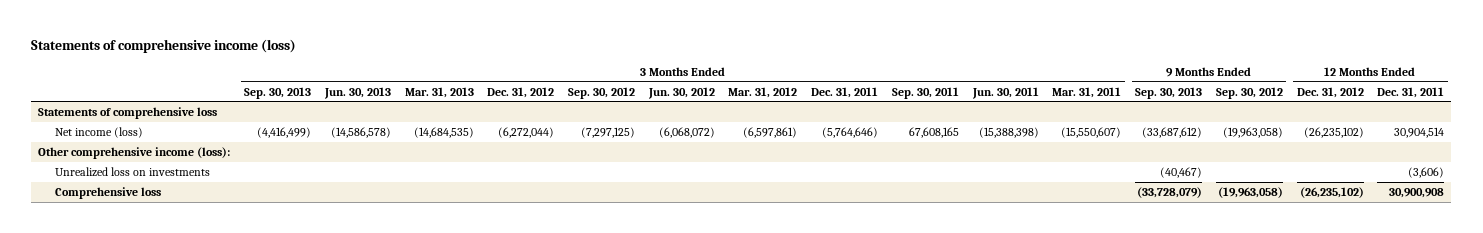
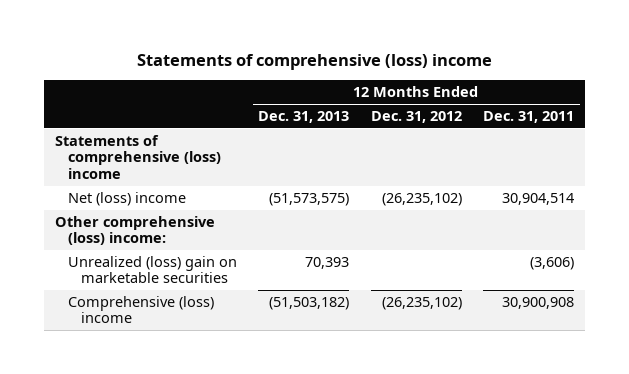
- Statements of comprehensive income (loss)
+ Statements of comprehensive (loss) income
- | 3 Months Ended Sep. 30, 2013 | 3 Months Ended Jun. 30, 2013 | 3 Months Ended Mar. 31, 2013 | 3 Months Ended Dec. 31, 2012 | 3 Months Ended Sep. 30, 2012 | 3 Months Ended Jun. 30, 2012 | 3 Months Ended Mar. 31, 2012 | 3 Months Ended Dec. 31, 2011 | 3 Months Ended Sep. 30, 2011 | 3 Months Ended Jun. 30, 2011 | 3 Months Ended Mar. 31, 2011 | 9 Months Ended Sep. 30, 2013 | 9 Months Ended Sep. 30, 2012 | 12 Months Ended Dec. 31, 2012 | 12 Months Ended Dec. 31, 2011
+ | 12 Months Ended Dec. 31, 2013 | 12 Months Ended Dec. 31, 2012 | 12 Months Ended Dec. 31, 2011
- Statements of comprehensive loss
- Net income (loss) | (4,416,499) | (14,586,578) | (14,684,535) | (6,272,044) | (7,297,125) | (6,068,072) | (6,597,861) | (5,764,646) | 67,608,165 | (15,388,398) | (15,550,607) | (33,687,612) | (19,963,058) | (26,235,102) | 30,904,514
- Other comprehensive income (loss):
- Unrealized loss on investments | | | | | | | | | | | | (40,467) | | | (3,606)
- Comprehensive loss | | | | | | | | | | | | (33,728,079) | (19,963,058) | (26,235,102) | 30,900,908
+ Statements of comprehensive (loss) income
+ Net (loss) income | (51,573,575) | (26,235,102) | 30,904,514
+ Other comprehensive (loss) income:
+ Unrealized (loss) gain on marketable securities | 70,393 | | (3,606)
+ Comprehensive (loss) income | (51,503,182) | (26,235,102) | 30,900,908

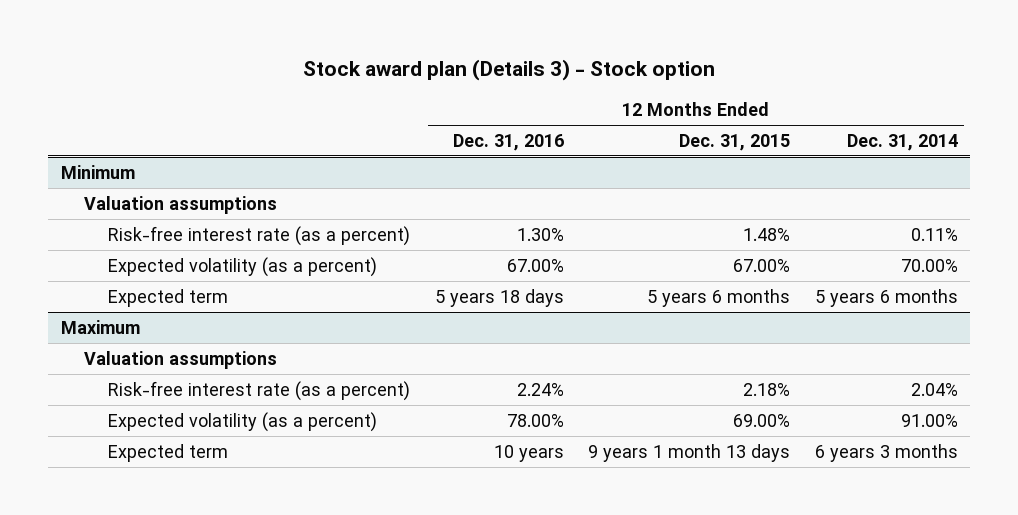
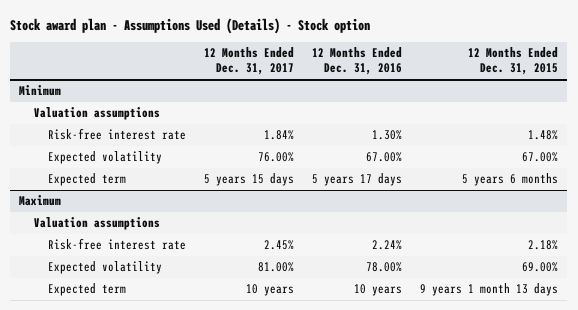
- Stock award plan (Details 3) - Stock option
+ Stock award plan - Assumptions Used (Details) - Stock option
- | 12 Months Ended Dec. 31, 2016 | 12 Months Ended Dec. 31, 2015 | 12 Months Ended Dec. 31, 2014
+ | 12 Months Ended Dec. 31, 2017 | 12 Months Ended Dec. 31, 2016 | 12 Months Ended Dec. 31, 2015
@ Minimum
- Risk-free interest rate (as a percent) | 1.30% | 1.48% | 0.11%
- Expected volatility (as a percent) | 67.00% | 67.00% | 70.00%
- Expected term | 5 years 18 days | 5 years 6 months | 5 years 6 months
+ Risk-free interest rate | 1.84% | 1.30% | 1.48%
+ Expected volatility | 76.00% | 67.00% | 67.00%
+ Expected term | 5 years 15 days | 5 years 17 days | 5 years 6 months
@ Maximum
- Risk-free interest rate (as a percent) | 2.24% | 2.18% | 2.04%
- Expected volatility (as a percent) | 78.00% | 69.00% | 91.00%
+ Risk-free interest rate | 2.45% | 2.24% | 2.18%
+ Expected volatility | 81.00% | 78.00% | 69.00%

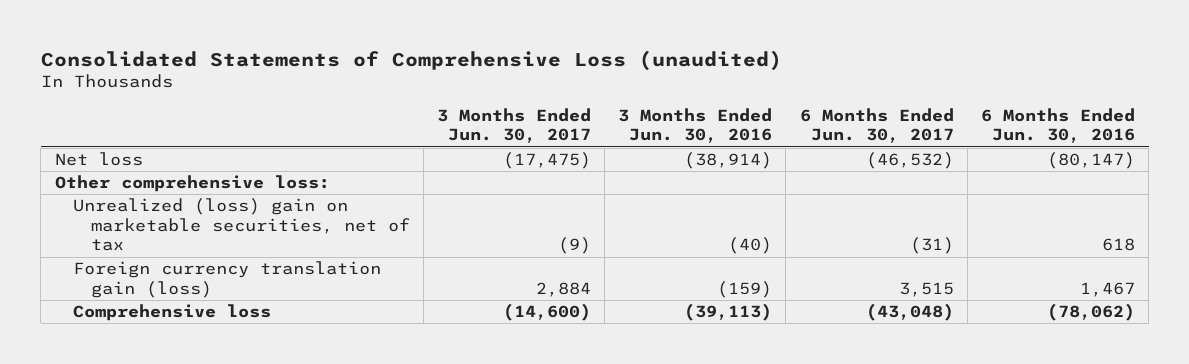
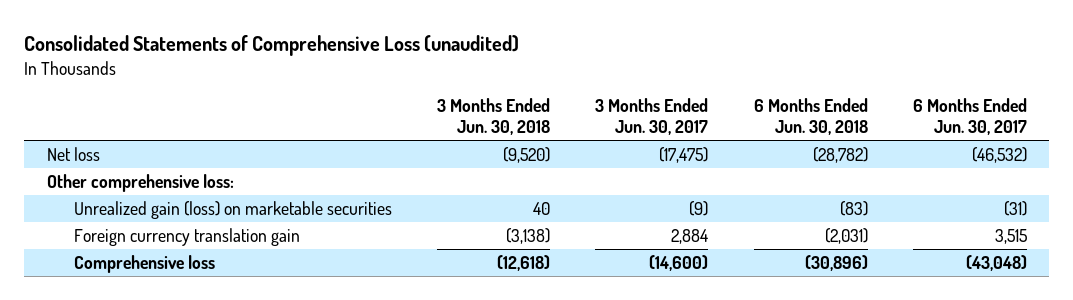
- | 3 Months Ended Jun. 30, 2017 | 3 Months Ended Jun. 30, 2016 | 6 Months Ended Jun. 30, 2017 | 6 Months Ended Jun. 30, 2016
+ | 3 Months Ended Jun. 30, 2018 | 3 Months Ended Jun. 30, 2017 | 6 Months Ended Jun. 30, 2018 | 6 Months Ended Jun. 30, 2017
- Unrealized (loss) gain on marketable securities, net of tax | (9) | (40) | (31) | 618
- Foreign currency translation gain (loss) | 2,884 | (159) | 3,515 | 1,467
+ Unrealized gain (loss) on marketable securities | 40 | (9) | (83) | (31)
+ Foreign currency translation gain | (3,138) | 2,884 | (2,031) | 3,515

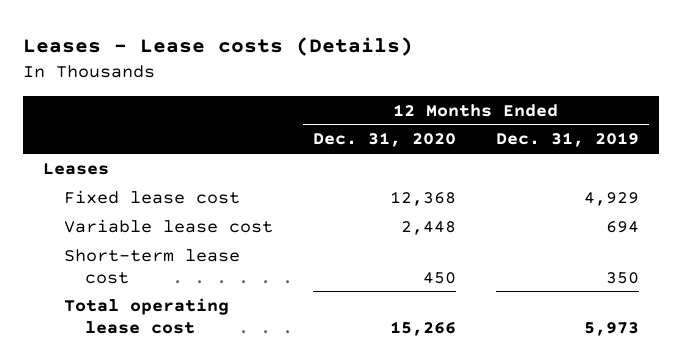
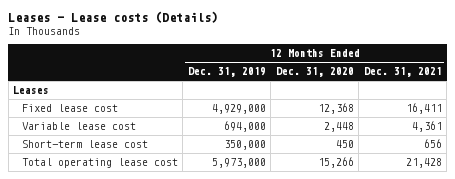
- | 12 Months Ended Dec. 31, 2020 | 12 Months Ended Dec. 31, 2019
+ | 12 Months Ended Dec. 31, 2019 | 12 Months Ended Dec. 31, 2020 | 12 Months Ended Dec. 31, 2021
- Fixed lease cost | 12,368 | 4,929
- Variable lease cost | 2,448 | 694
- Short-term lease cost | 450 | 350
- Total operating lease cost | 15,266 | 5,973
+ Fixed lease cost | 4,929,000 | 12,368 | 16,411
+ Variable lease cost | 694,000 | 2,448 | 4,361
+ Short-term lease cost | 350,000 | 450 | 656
+ Total operating lease cost | 5,973,000 | 15,266 | 21,428

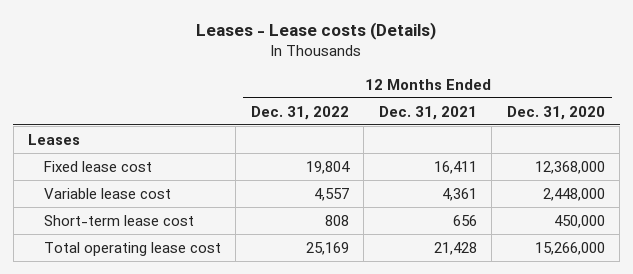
- | 12 Months Ended Dec. 31, 2019 | 12 Months Ended Dec. 31, 2020 | 12 Months Ended Dec. 31, 2021
+ | 12 Months Ended Dec. 31, 2022 | 12 Months Ended Dec. 31, 2021 | 12 Months Ended Dec. 31, 2020
- Fixed lease cost | 4,929,000 | 12,368 | 16,411
- Variable lease cost | 694,000 | 2,448 | 4,361
- Short-term lease cost | 350,000 | 450 | 656
- Total operating lease cost | 5,973,000 | 15,266 | 21,428
+ Fixed lease cost | 19,804 | 16,411 | 12,368,000
+ Variable lease cost | 4,557 | 4,361 | 2,448,000
+ Short-term lease cost | 808 | 656 | 450,000
+ Total operating lease cost | 25,169 | 21,428 | 15,266,000

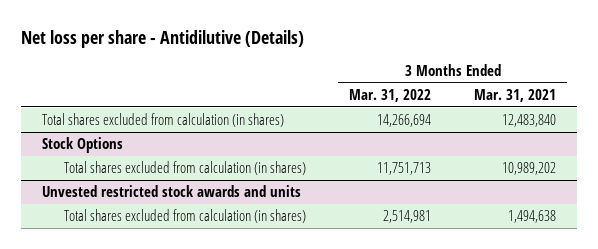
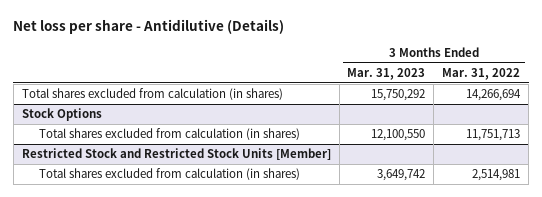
- | 3 Months Ended Mar. 31, 2022 | 3 Months Ended Mar. 31, 2021
+ | 3 Months Ended Mar. 31, 2023 | 3 Months Ended Mar. 31, 2022
- Unvested restricted stock awards and units
+ Restricted Stock and Restricted Stock Units [Member]

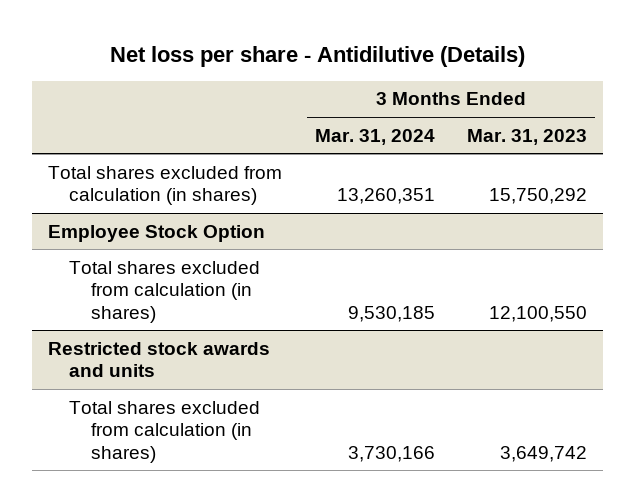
- | 3 Months Ended Mar. 31, 2023 | 3 Months Ended Mar. 31, 2022
+ | 3 Months Ended Mar. 31, 2024 | 3 Months Ended Mar. 31, 2023
- Stock Options
+ Employee Stock Option
- Restricted Stock and Restricted Stock Units [Member]
+ Restricted stock awards and units

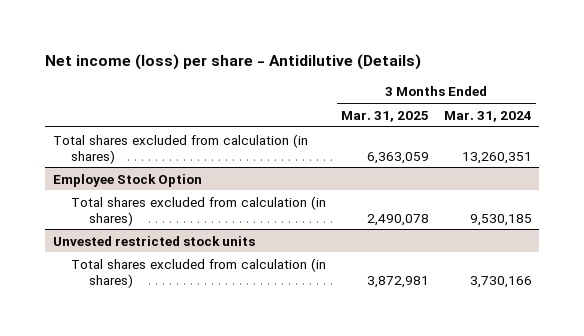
- Net loss per share - Antidilutive (Details)
+ Net income (loss) per share - Antidilutive (Details)
- | 3 Months Ended Mar. 31, 2024 | 3 Months Ended Mar. 31, 2023
+ | 3 Months Ended Mar. 31, 2025 | 3 Months Ended Mar. 31, 2024
- Restricted stock awards and units
+ Unvested restricted stock units

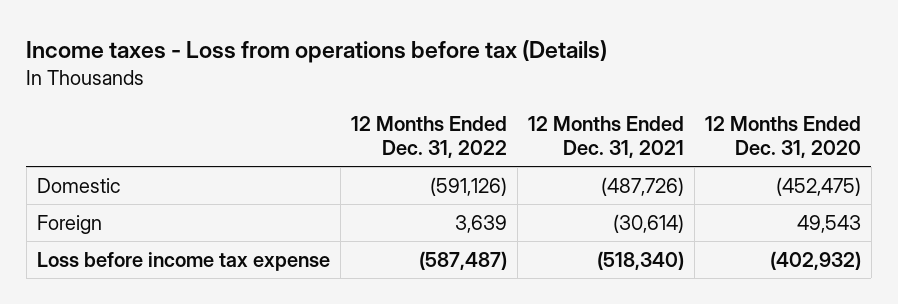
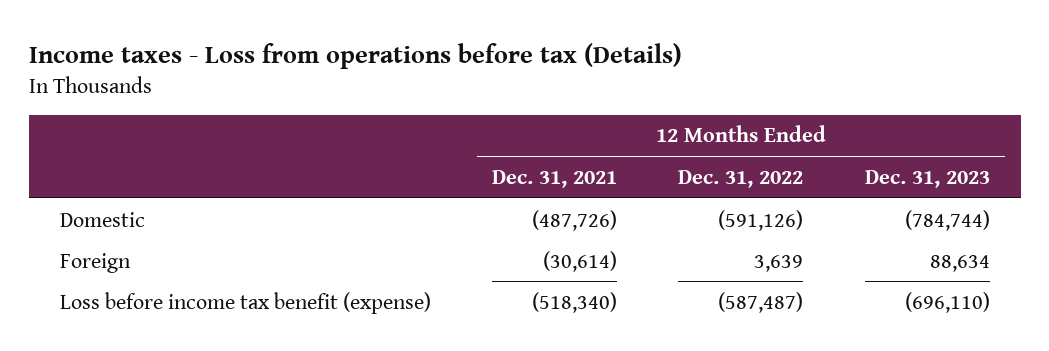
- | 12 Months Ended Dec. 31, 2022 | 12 Months Ended Dec. 31, 2021 | 12 Months Ended Dec. 31, 2020
+ | 12 Months Ended Dec. 31, 2021 | 12 Months Ended Dec. 31, 2022 | 12 Months Ended Dec. 31, 2023
- Loss before income tax expense | (587,487) | (518,340) | (402,932)
+ Loss before income tax benefit (expense) | (518,340) | (587,487) | (696,110)

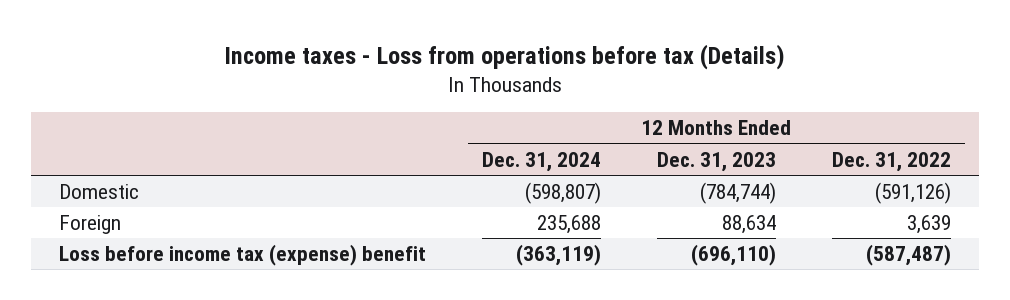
- | 12 Months Ended Dec. 31, 2021 | 12 Months Ended Dec. 31, 2022 | 12 Months Ended Dec. 31, 2023
+ | 12 Months Ended Dec. 31, 2024 | 12 Months Ended Dec. 31, 2023 | 12 Months Ended Dec. 31, 2022
- Loss before income tax benefit (expense) | (518,340) | (587,487) | (696,110)
+ Loss before income tax (expense) benefit | (363,119) | (696,110) | (587,487)

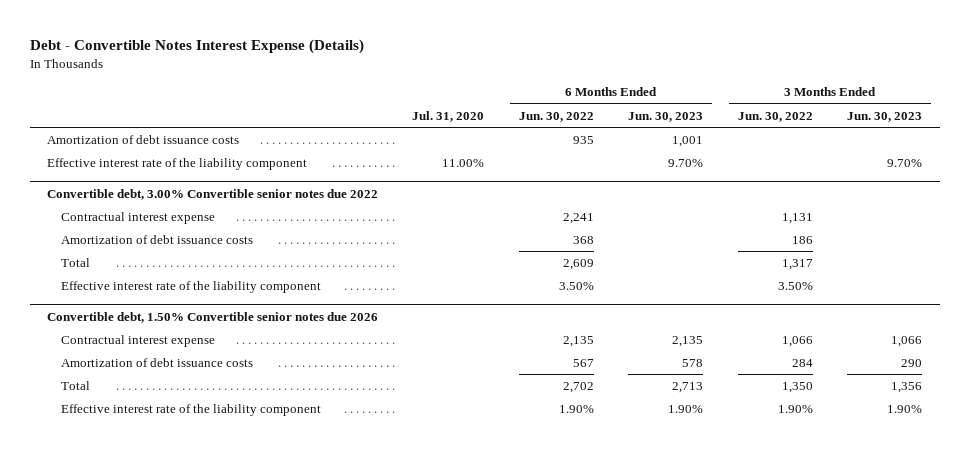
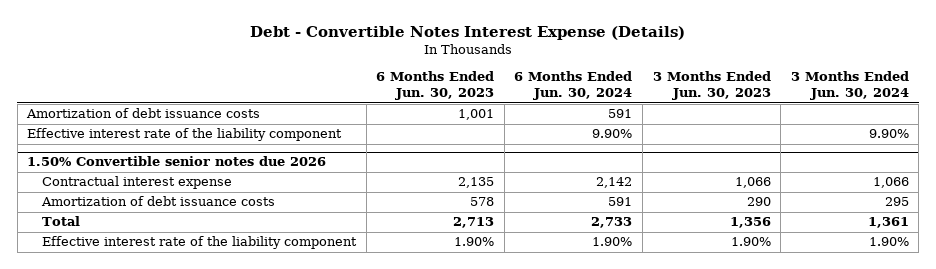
- | Jul. 31, 2020 | 6 Months Ended Jun. 30, 2022 | 6 Months Ended Jun. 30, 2023 | 3 Months Ended Jun. 30, 2022 | 3 Months Ended Jun. 30, 2023
+ | 6 Months Ended Jun. 30, 2023 | 6 Months Ended Jun. 30, 2024 | 3 Months Ended Jun. 30, 2023 | 3 Months Ended Jun. 30, 2024
- Effective interest rate of the liability component | 11.00% | | 9.70% | | 9.70%
- Convertible debt, 3.00% Convertible senior notes due 2022
- Contractual interest expense | | 2,241 | | 1,131 |
- Amortization of debt issuance costs | | 368 | | 186 |
- Total | | 2,609 | | 1,317 |
- Convertible debt, 1.50% Convertible senior notes due 2026
+ 1.50% Convertible senior notes due 2026

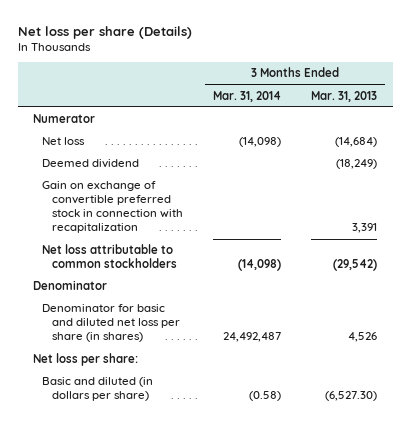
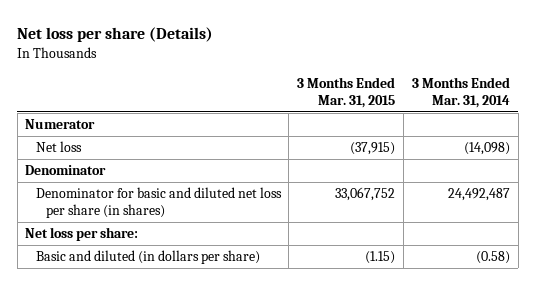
- | 3 Months Ended Mar. 31, 2014 | 3 Months Ended Mar. 31, 2013
+ | 3 Months Ended Mar. 31, 2015 | 3 Months Ended Mar. 31, 2014
- Deemed dividend | | (18,249)
- Gain on exchange of convertible preferred stock in connection with recapitalization | | 3,391
- Net loss attributable to common stockholders | (14,098) | (29,542)

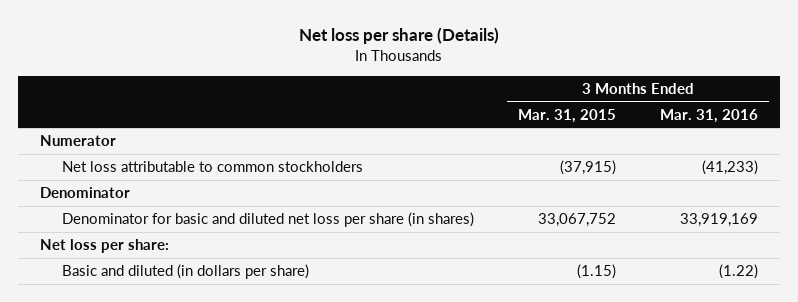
- | 3 Months Ended Mar. 31, 2015 | 3 Months Ended Mar. 31, 2014
+ | 3 Months Ended Mar. 31, 2015 | 3 Months Ended Mar. 31, 2016
- Net loss | (37,915) | (14,098)
+ Net loss attributable to common stockholders | (37,915) | (41,233)

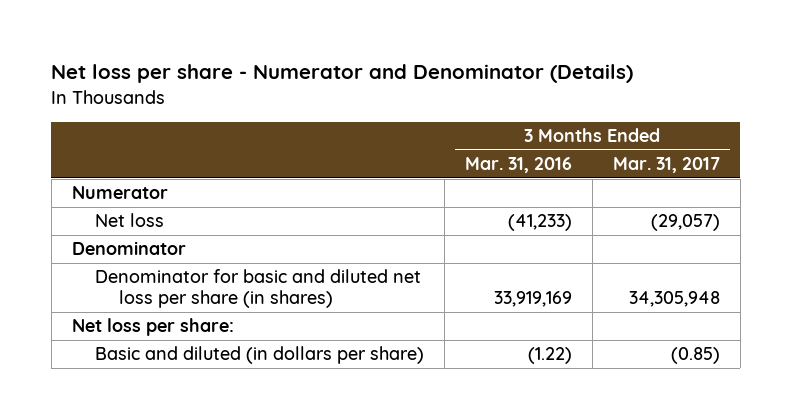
- Net loss per share (Details)
+ Net loss per share - Numerator and Denominator (Details)
- | 3 Months Ended Mar. 31, 2015 | 3 Months Ended Mar. 31, 2016
+ | 3 Months Ended Mar. 31, 2016 | 3 Months Ended Mar. 31, 2017
- Net loss attributable to common stockholders | (37,915) | (41,233)
+ Net loss | (41,233) | (29,057)

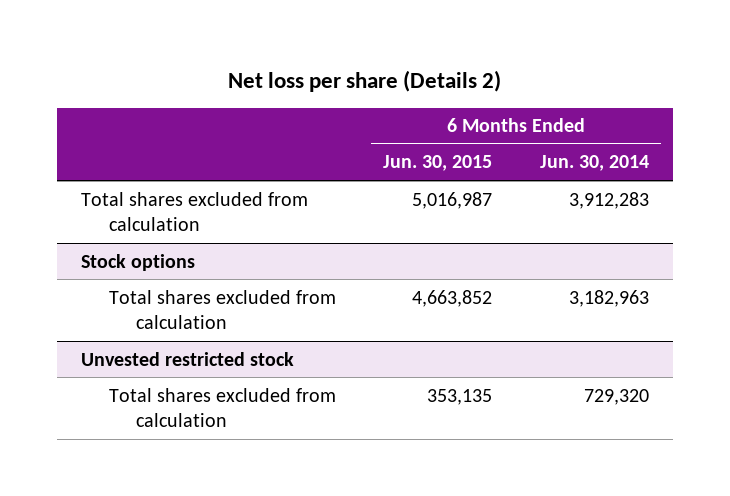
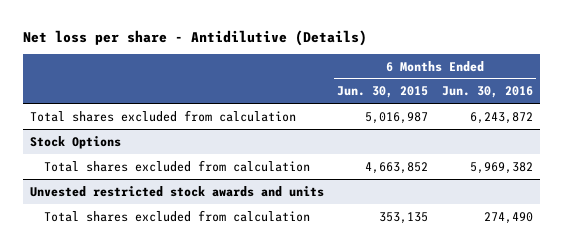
- Net loss per share (Details 2)
+ Net loss per share - Antidilutive (Details)
- | 6 Months Ended Jun. 30, 2015 | 6 Months Ended Jun. 30, 2014
+ | 6 Months Ended Jun. 30, 2015 | 6 Months Ended Jun. 30, 2016
- Stock options
+ Stock Options
- Unvested restricted stock
+ Unvested restricted stock awards and units

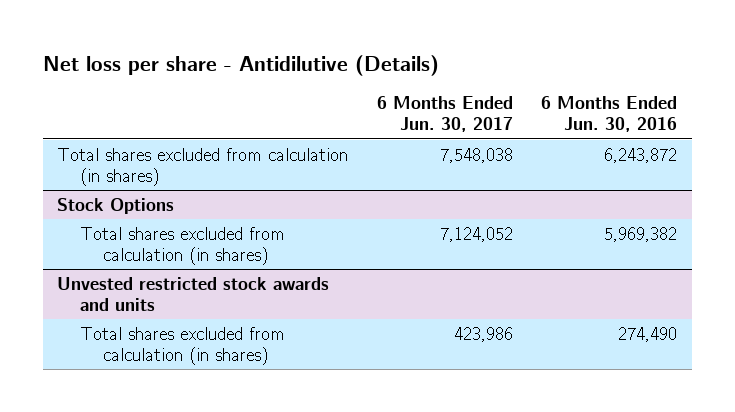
- | 6 Months Ended Jun. 30, 2015 | 6 Months Ended Jun. 30, 2016
+ | 6 Months Ended Jun. 30, 2017 | 6 Months Ended Jun. 30, 2016
- Total shares excluded from calculation | 5,016,987 | 6,243,872
+ Total shares excluded from calculation (in shares) | 7,548,038 | 6,243,872
@ Stock Options
- Total shares excluded from calculation | 4,663,852 | 5,969,382
+ Total shares excluded from calculation (in shares) | 7,124,052 | 5,969,382
@ Unvested restricted stock awards and units
- Total shares excluded from calculation | 353,135 | 274,490
+ Total shares excluded from calculation (in shares) | 423,986 | 274,490

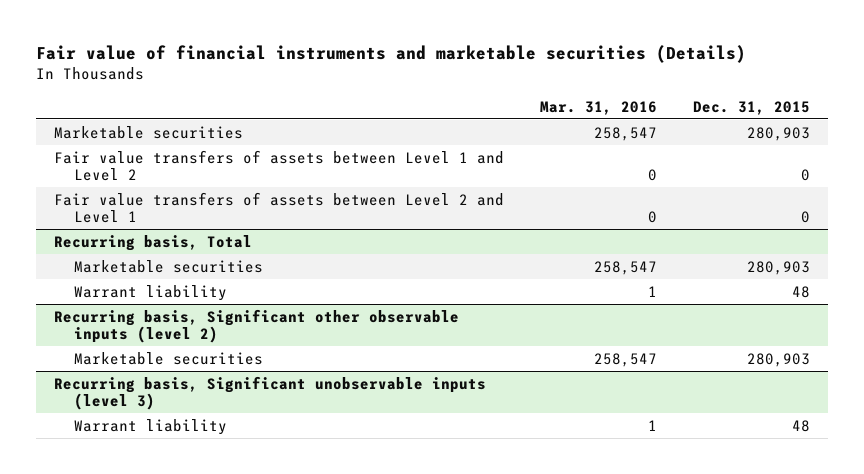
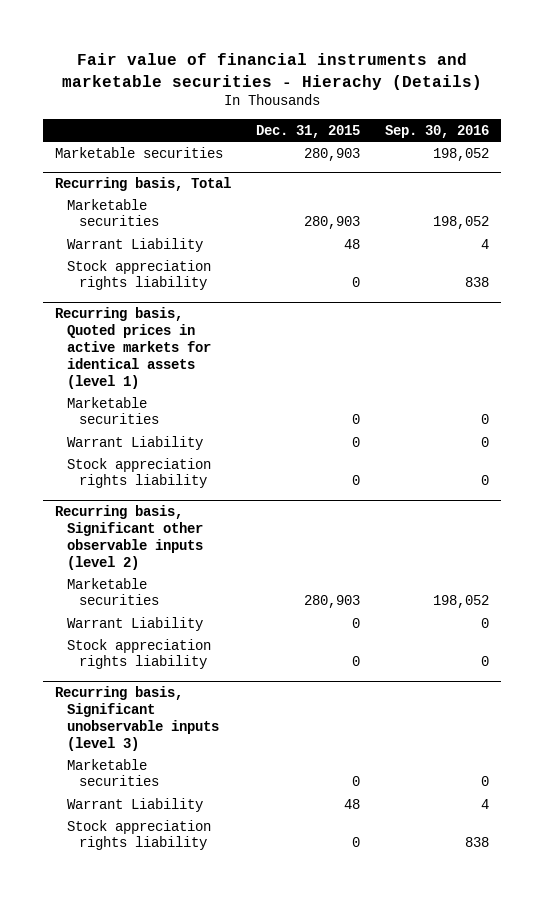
- Fair value of financial instruments and marketable securities (Details)
+ Fair value of financial instruments and marketable securities - Hierachy (Details)
- | Mar. 31, 2016 | Dec. 31, 2015
+ | Dec. 31, 2015 | Sep. 30, 2016
- Fair value transfers of assets between Level 1 and Level 2 | 0 | 0
- Fair value transfers of assets between Level 2 and Level 1 | 0 | 0
@ Recurring basis, Total
- Warrant liability | 1 | 48
+ Warrant Liability | 48 | 4
+ Stock appreciation rights liability | 0 | 838
+ Recurring basis, Quoted prices in active markets for identical assets (level 1)
+ Marketable securities | 0 | 0
+ Warrant Liability | 0 | 0
+ Stock appreciation rights liability | 0 | 0
@ Recurring basis, Significant other observable inputs (level 2)
+ Warrant Liability | 0 | 0
+ Stock appreciation rights liability | 0 | 0
@ Recurring basis, Significant unobservable inputs (level 3)
- Warrant liability | 1 | 48
+ Marketable securities | 0 | 0
+ Warrant Liability | 48 | 4
+ Stock appreciation rights liability | 0 | 838

